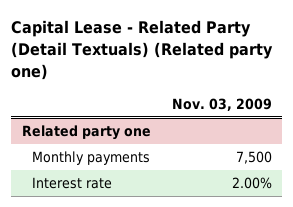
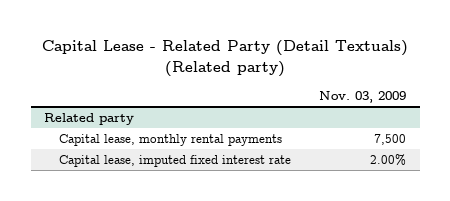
- Capital Lease - Related Party (Detail Textuals) (Related party one)
+ Capital Lease - Related Party (Detail Textuals) (Related party)
- Related party one
- Monthly payments | 7,500
- Interest rate | 2.00%
+ Related party
+ Capital lease, monthly rental payments | 7,500
+ Capital lease, imputed fixed interest rate | 2.00%

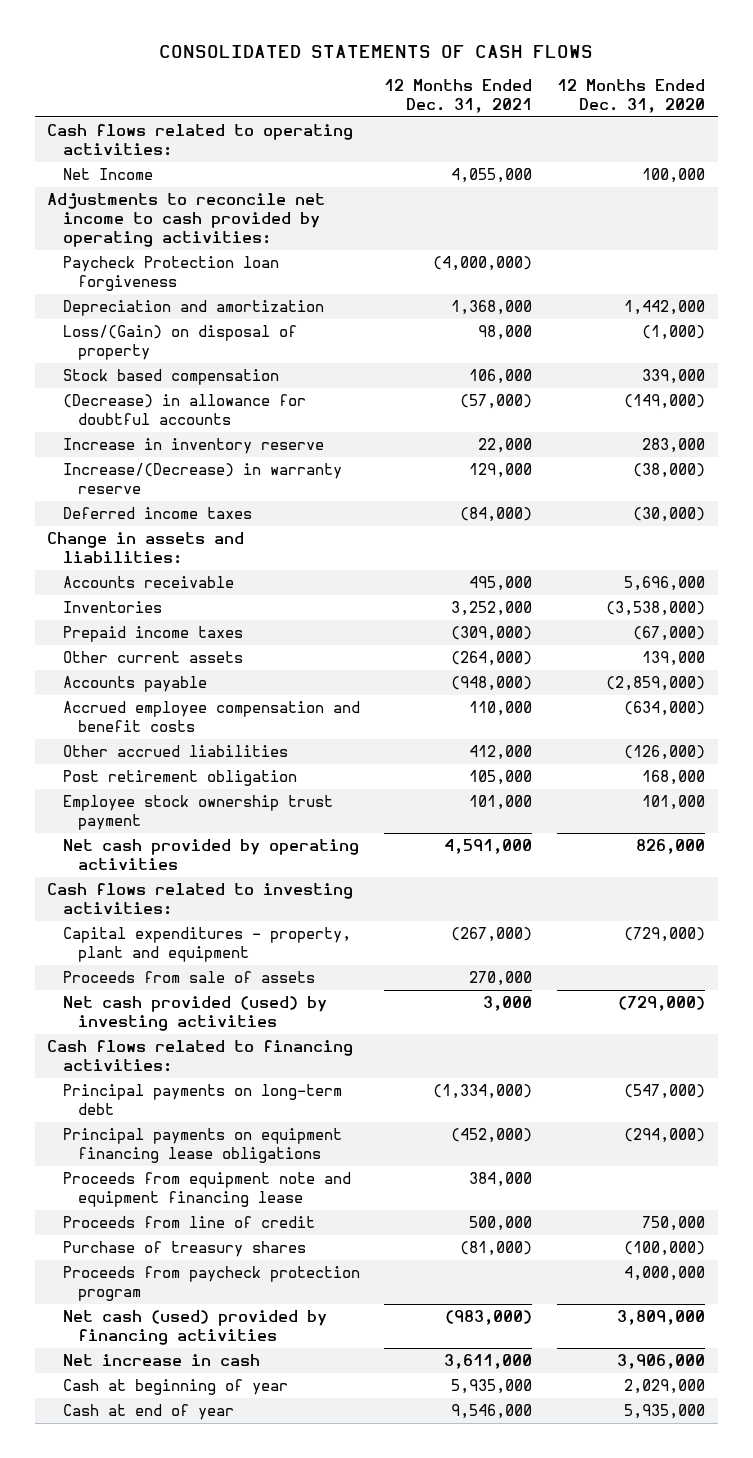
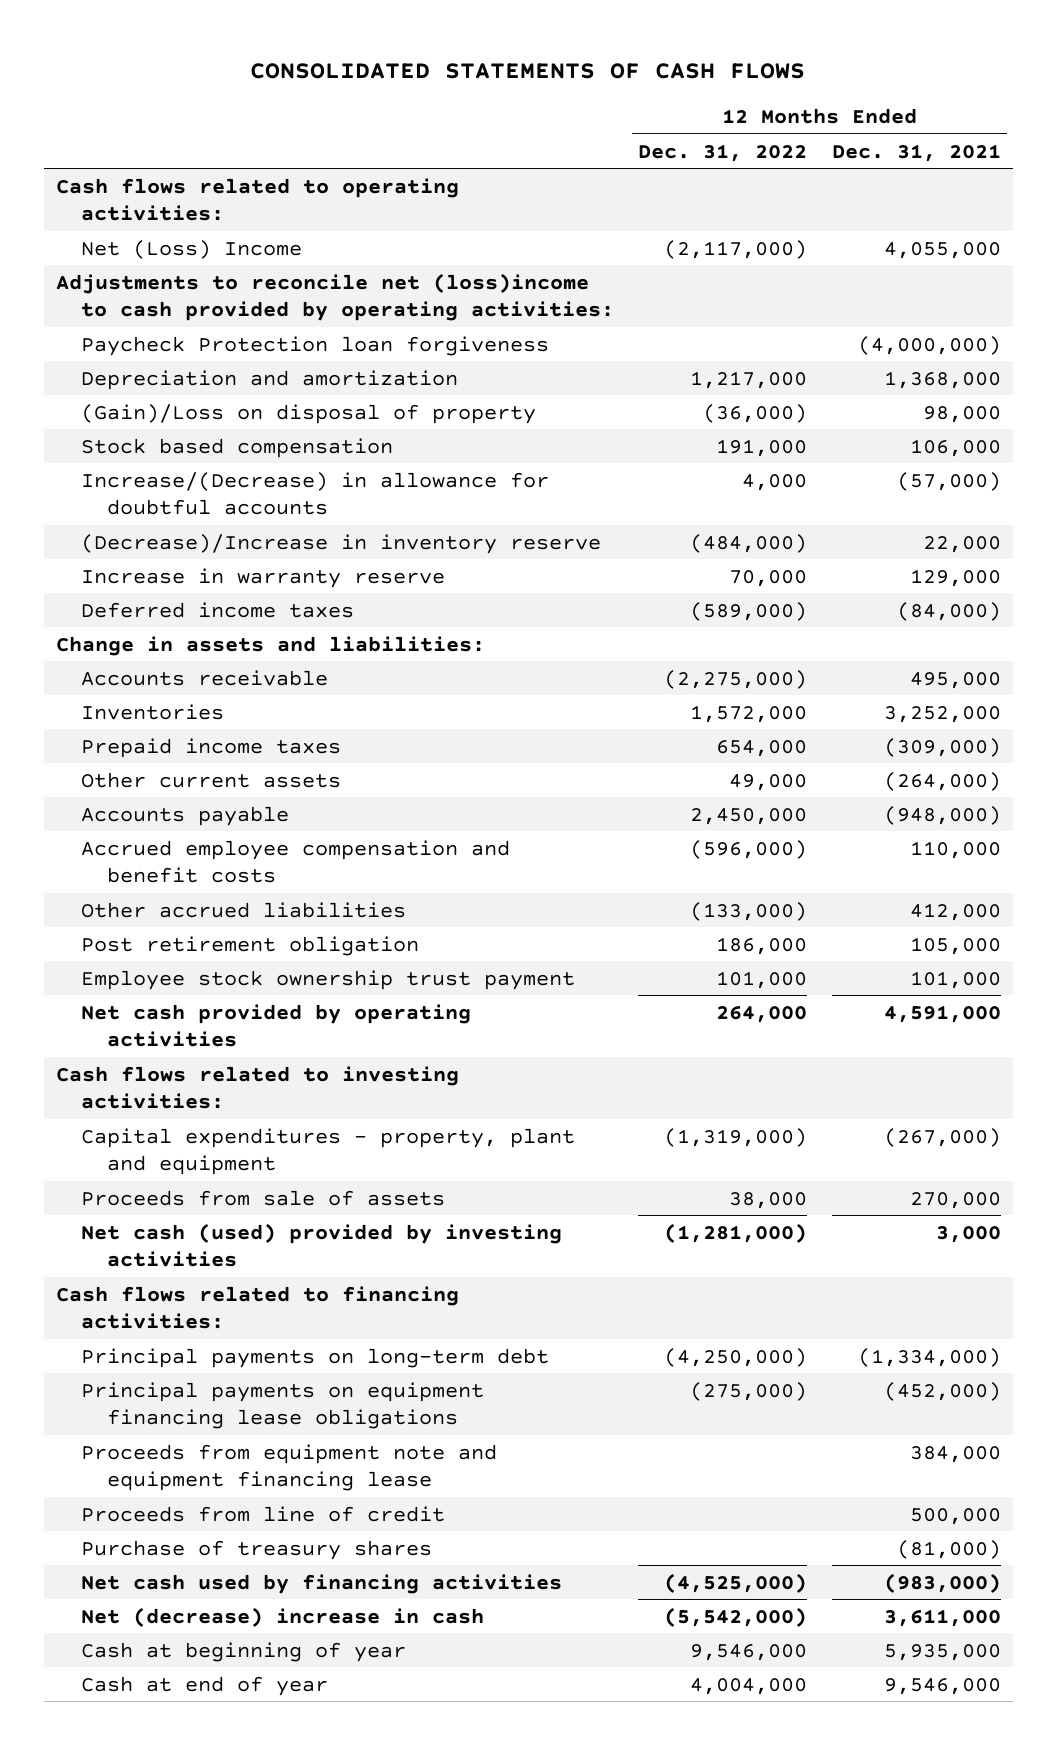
- | 12 Months Ended Dec. 31, 2021 | 12 Months Ended Dec. 31, 2020
+ | 12 Months Ended Dec. 31, 2022 | 12 Months Ended Dec. 31, 2021
- Net Income | 4,055,000 | 100,000
- Adjustments to reconcile net income to cash provided by operating activities:
+ Net (Loss) Income | (2,117,000) | 4,055,000
+ Adjustments to reconcile net (loss)income to cash provided by operating activities:
- Loss/(Gain) on disposal of property | 98,000 | (1,000)
+ (Gain)/Loss on disposal of property | (36,000) | 98,000
- (Decrease) in allowance for doubtful accounts | (57,000) | (149,000)
- Increase in inventory reserve | 22,000 | 283,000
- Increase/(Decrease) in warranty reserve | 129,000 | (38,000)
+ Increase/(Decrease) in allowance for doubtful accounts | 4,000 | (57,000)
+ (Decrease)/Increase in inventory reserve | (484,000) | 22,000
+ Increase in warranty reserve | 70,000 | 129,000
- Net cash provided (used) by investing activities | 3,000 | (729,000)
+ Net cash (used) provided by investing activities | (1,281,000) | 3,000
- Proceeds from paycheck protection program | | 4,000,000
- Net cash (used) provided by financing activities | (983,000) | 3,809,000
- Net increase in cash | 3,611,000 | 3,906,000
+ Net cash used by financing activities | (4,525,000) | (983,000)
+ Net (decrease) increase in cash | (5,542,000) | 3,611,000

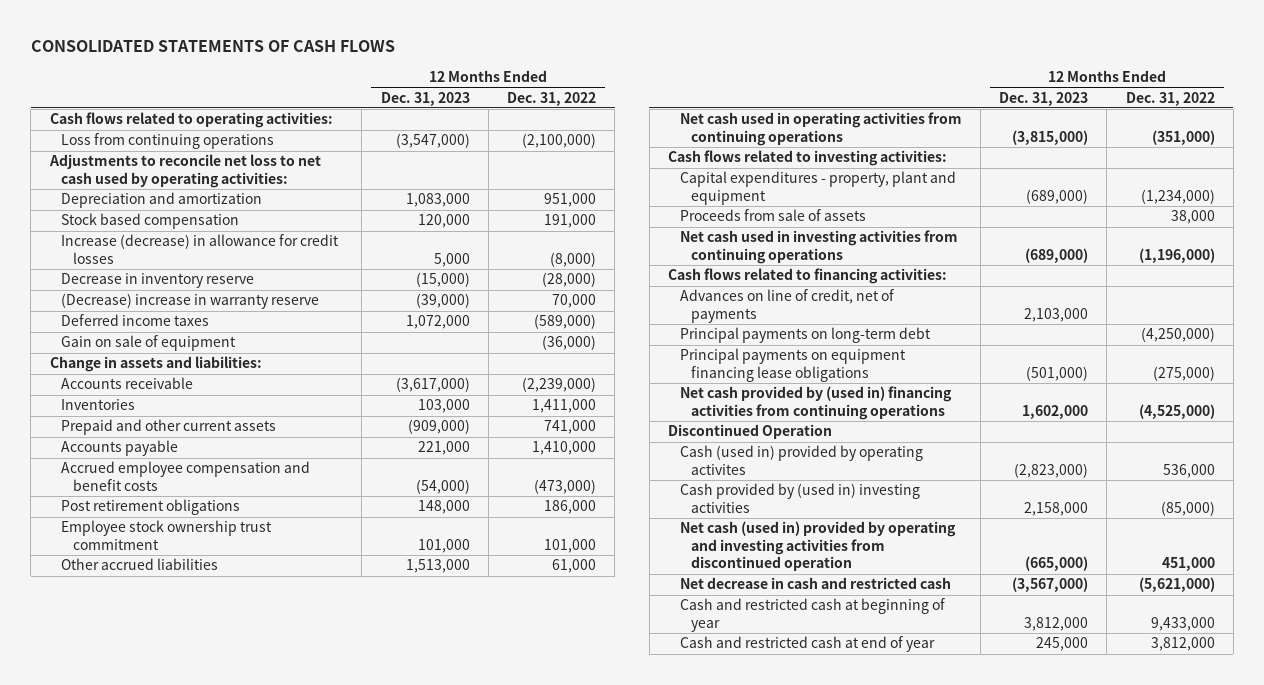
- | 12 Months Ended Dec. 31, 2022 | 12 Months Ended Dec. 31, 2021
+ | 12 Months Ended Dec. 31, 2023 | 12 Months Ended Dec. 31, 2022
- Net (Loss) Income | (2,117,000) | 4,055,000
- Adjustments to reconcile net (loss)income to cash provided by operating activities:
- Paycheck Protection loan forgiveness | | (4,000,000)
- Depreciation and amortization | 1,217,000 | 1,368,000
- (Gain)/Loss on disposal of property | (36,000) | 98,000
+ Loss from continuing operations | (3,547,000) | (2,100,000)
+ Adjustments to reconcile net loss to net cash used by operating activities:
+ Depreciation and amortization | 1,083,000 | 951,000
- Increase/(Decrease) in allowance for doubtful accounts | 4,000 | (57,000)
- (Decrease)/Increase in inventory reserve | (484,000) | 22,000
- Increase in warranty reserve | 70,000 | 129,000
+ Increase (decrease) in allowance for credit losses | 5,000 | (8,000)
+ Decrease in inventory reserve | (15,000) | (28,000)
+ (Decrease) increase in warranty reserve | (39,000) | 70,000
+ Gain on sale of equipment | | (36,000)
- Accounts receivable | (2,275,000) | 495,000
- Inventories | 1,572,000 | 3,252,000
- Prepaid income taxes | 654,000 | (309,000)
- Other current assets | 49,000 | (264,000)
- Accounts payable | 2,450,000 | (948,000)
- Accrued employee compensation and benefit costs | (596,000) | 110,000
- Other accrued liabilities | (133,000) | 412,000
- Post retirement obligation | 186,000 | 105,000
- Employee stock ownership trust payment | 101,000 | 101,000
- Net cash provided by operating activities | 264,000 | 4,591,000
+ Accounts receivable | (3,617,000) | (2,239,000)
+ Inventories | 103,000 | 1,411,000
+ Prepaid and other current assets | (909,000) | 741,000
+ Accounts payable | 221,000 | 1,410,000
+ Accrued employee compensation and benefit costs | (54,000) | (473,000)
+ Post retirement obligations | 148,000 | 186,000
+ Employee stock ownership trust commitment | 101,000 | 101,000
+ Other accrued liabilities | 1,513,000 | 61,000
+ Net cash used in operating activities from continuing operations | (3,815,000) | (351,000)
- Capital expenditures - property, plant and equipment | (1,319,000) | (267,000)
+ Capital expenditures - property, plant and equipment | (689,000) | (1,234,000)
- Net cash (used) provided by investing activities | (1,281,000) | 3,000
+ Net cash used in investing activities from continuing operations | (689,000) | (1,196,000)
+ Advances on line of credit, net of payments | 2,103,000 |
- Proceeds from equipment note and equipment financing lease | | 384,000
- Proceeds from line of credit | | 500,000
- Purchase of treasury shares | | (81,000)
- Net cash used by financing activities | (4,525,000) | (983,000)
- Net (decrease) increase in cash | (5,542,000) | 3,611,000
- Cash at beginning of year | 9,546,000 | 5,935,000
- Cash at end of year | 4,004,000 | 9,546,000
+ Net cash provided by (used in) financing activities from continuing operations | 1,602,000 | (4,525,000)
+ Discontinued Operation
+ Cash (used in) provided by operating activites | (2,823,000) | 536,000
+ Cash provided by (used in) investing activities | 2,158,000 | (85,000)
+ Net cash (used in) provided by operating and investing activities from discontinued operation | (665,000) | 451,000
+ Net decrease in cash and restricted cash | (3,567,000) | (5,621,000)
+ Cash and restricted cash at beginning of year | 3,812,000 | 9,433,000
+ Cash and restricted cash at end of year | 245,000 | 3,812,000

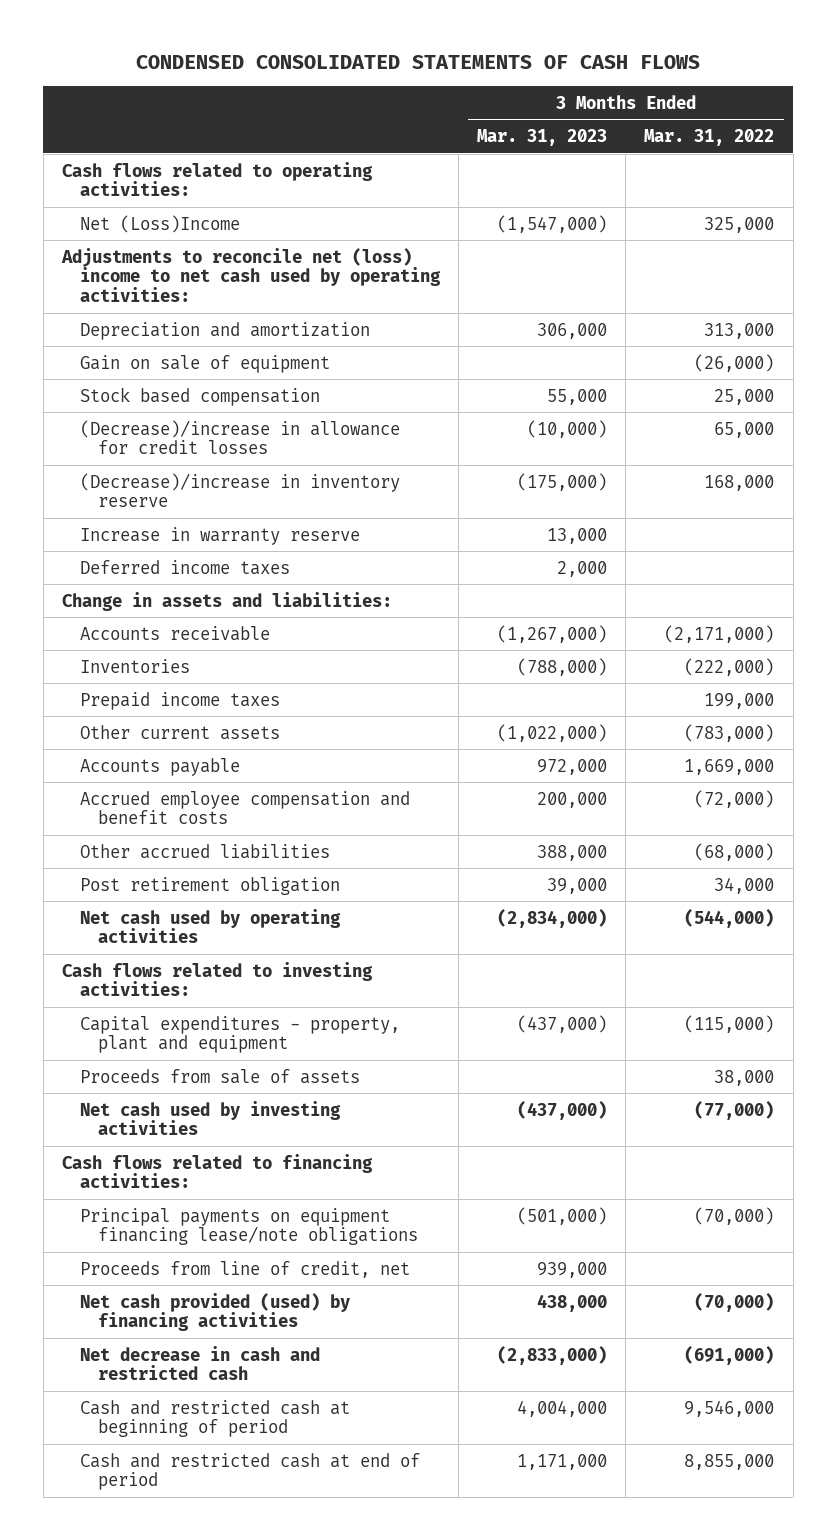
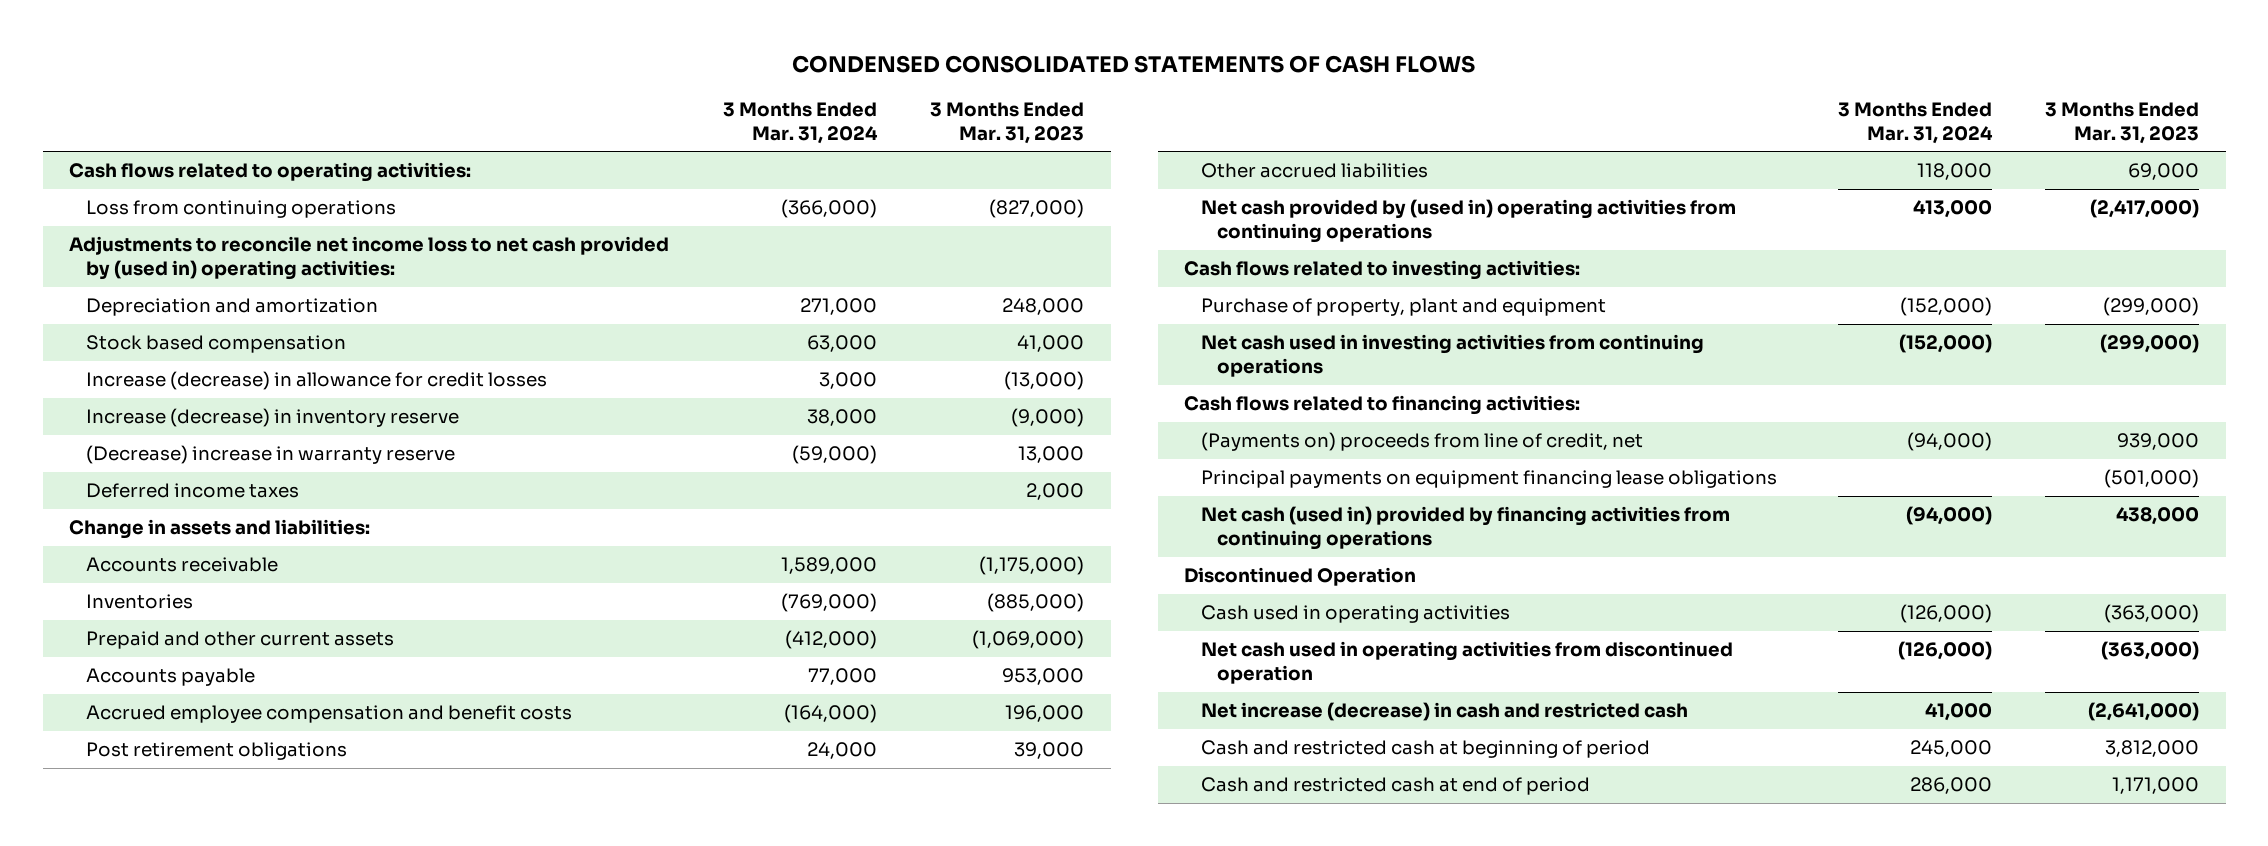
- | 3 Months Ended Mar. 31, 2023 | 3 Months Ended Mar. 31, 2022
+ | 3 Months Ended Mar. 31, 2024 | 3 Months Ended Mar. 31, 2023
- Net (Loss)Income | (1,547,000) | 325,000
- Adjustments to reconcile net (loss) income to net cash used by operating activities:
- Depreciation and amortization | 306,000 | 313,000
- Gain on sale of equipment | | (26,000)
- Stock based compensation | 55,000 | 25,000
- (Decrease)/increase in allowance for credit losses | (10,000) | 65,000
- (Decrease)/increase in inventory reserve | (175,000) | 168,000
- Increase in warranty reserve | 13,000 |
+ Loss from continuing operations | (366,000) | (827,000)
+ Adjustments to reconcile net income loss to net cash provided by (used in) operating activities:
+ Depreciation and amortization | 271,000 | 248,000
+ Stock based compensation | 63,000 | 41,000
+ Increase (decrease) in allowance for credit losses | 3,000 | (13,000)
+ Increase (decrease) in inventory reserve | 38,000 | (9,000)
+ (Decrease) increase in warranty reserve | (59,000) | 13,000
- Accounts receivable | (1,267,000) | (2,171,000)
- Inventories | (788,000) | (222,000)
- Prepaid income taxes | | 199,000
- Other current assets | (1,022,000) | (783,000)
- Accounts payable | 972,000 | 1,669,000
- Accrued employee compensation and benefit costs | 200,000 | (72,000)
- Other accrued liabilities | 388,000 | (68,000)
- Post retirement obligation | 39,000 | 34,000
- Net cash used by operating activities | (2,834,000) | (544,000)
+ Accounts receivable | 1,589,000 | (1,175,000)
+ Inventories | (769,000) | (885,000)
+ Prepaid and other current assets | (412,000) | (1,069,000)
+ Accounts payable | 77,000 | 953,000
+ Accrued employee compensation and benefit costs | (164,000) | 196,000
+ Post retirement obligations | 24,000 | 39,000
+ Other accrued liabilities | 118,000 | 69,000
+ Net cash provided by (used in) operating activities from continuing operations | 413,000 | (2,417,000)
- Capital expenditures - property, plant and equipment | (437,000) | (115,000)
- Proceeds from sale of assets | | 38,000
- Net cash used by investing activities | (437,000) | (77,000)
+ Purchase of property, plant and equipment | (152,000) | (299,000)
+ Net cash used in investing activities from continuing operations | (152,000) | (299,000)
- Principal payments on equipment financing lease/note obligations | (501,000) | (70,000)
- Proceeds from line of credit, net | 939,000 |
- Net cash provided (used) by financing activities | 438,000 | (70,000)
- Net decrease in cash and restricted cash | (2,833,000) | (691,000)
- Cash and restricted cash at beginning of period | 4,004,000 | 9,546,000
+ (Payments on) proceeds from line of credit, net | (94,000) | 939,000
+ Principal payments on equipment financing lease obligations | | (501,000)
+ Net cash (used in) provided by financing activities from continuing operations | (94,000) | 438,000
+ Discontinued Operation
+ Cash used in operating activities | (126,000) | (363,000)
+ Net cash used in operating activities from discontinued operation | (126,000) | (363,000)
+ Net increase (decrease) in cash and restricted cash | 41,000 | (2,641,000)
+ Cash and restricted cash at beginning of period | 245,000 | 3,812,000

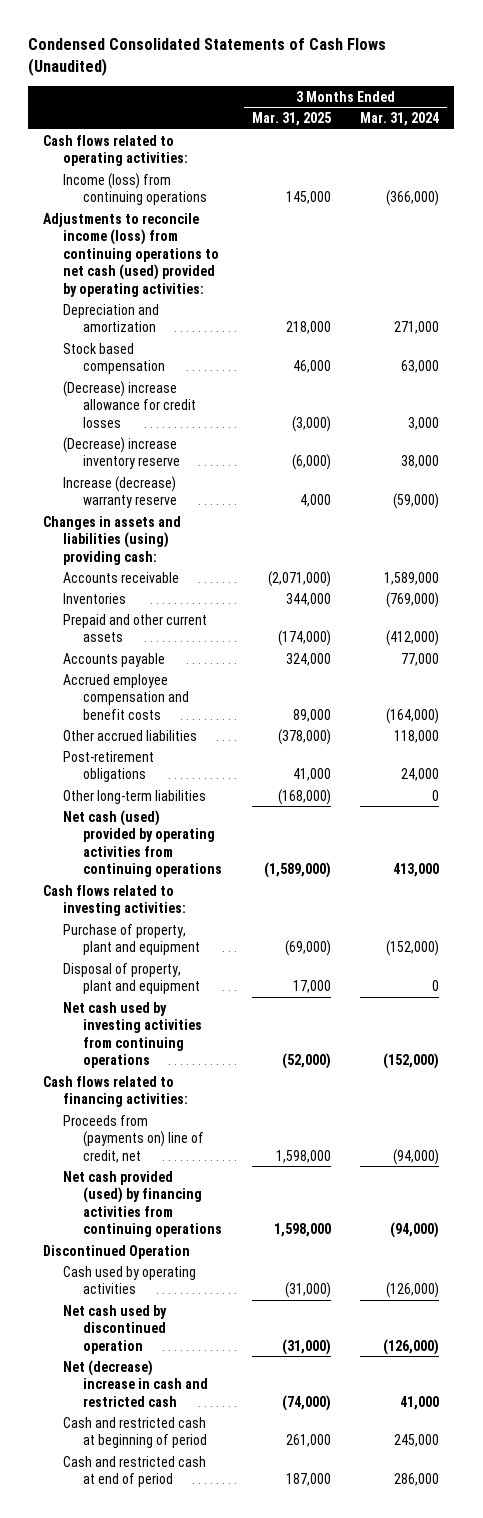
- CONDENSED CONSOLIDATED STATEMENTS OF CASH FLOWS
+ Condensed Consolidated Statements of Cash Flows (Unaudited)
- | 3 Months Ended Mar. 31, 2024 | 3 Months Ended Mar. 31, 2023
+ | 3 Months Ended Mar. 31, 2025 | 3 Months Ended Mar. 31, 2024
- Loss from continuing operations | (366,000) | (827,000)
- Adjustments to reconcile net income loss to net cash provided by (used in) operating activities:
+ Income (loss) from continuing operations | 145,000 | (366,000)
+ Adjustments to reconcile income (loss) from continuing operations to net cash (used) provided by operating activities:
- Increase (decrease) in allowance for credit losses | 3,000 | (13,000)
- Increase (decrease) in inventory reserve | 38,000 | (9,000)
- (Decrease) increase in warranty reserve | (59,000) | 13,000
- Deferred income taxes | | 2,000
- Change in assets and liabilities:
+ (Decrease) increase allowance for credit losses | (3,000) | 3,000
+ (Decrease) increase inventory reserve | (6,000) | 38,000
+ Increase (decrease) warranty reserve | 4,000 | (59,000)
+ Changes in assets and liabilities (using) providing cash:
- Post retirement obligations | 24,000 | 39,000
- Net cash provided by (used in) operating activities from continuing operations | 413,000 | (2,417,000)
+ Post-retirement obligations | 41,000 | 24,000
+ Other long-term liabilities | (168,000) | 0
+ Net cash (used) provided by operating activities from continuing operations | (1,589,000) | 413,000
- Net cash used in investing activities from continuing operations | (152,000) | (299,000)
+ Disposal of property, plant and equipment | 17,000 | 0
+ Net cash used by investing activities from continuing operations | (52,000) | (152,000)
- (Payments on) proceeds from line of credit, net | (94,000) | 939,000
- Principal payments on equipment financing lease obligations | | (501,000)
- Net cash (used in) provided by financing activities from continuing operations | (94,000) | 438,000
+ Proceeds from (payments on) line of credit, net | 1,598,000 | (94,000)
+ Net cash provided (used) by financing activities from continuing operations | 1,598,000 | (94,000)
- Cash used in operating activities | (126,000) | (363,000)
- Net cash used in operating activities from discontinued operation | (126,000) | (363,000)
- Net increase (decrease) in cash and restricted cash | 41,000 | (2,641,000)
+ Cash used by operating activities | (31,000) | (126,000)
+ Net cash used by discontinued operation | (31,000) | (126,000)
+ Net (decrease) increase in cash and restricted cash | (74,000) | 41,000

